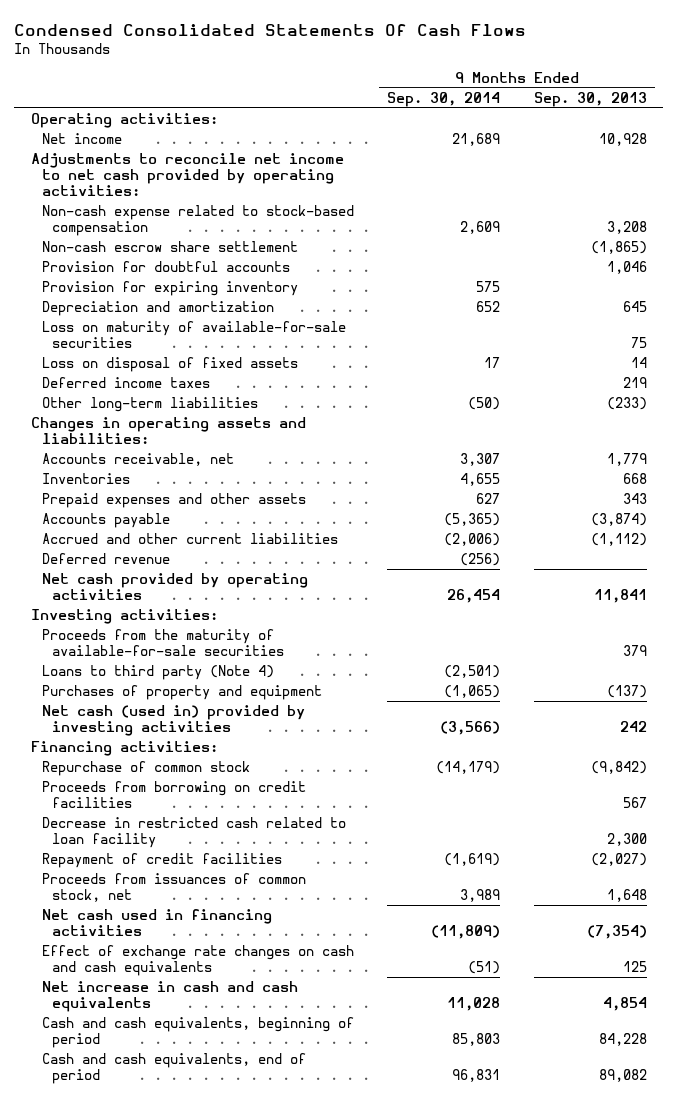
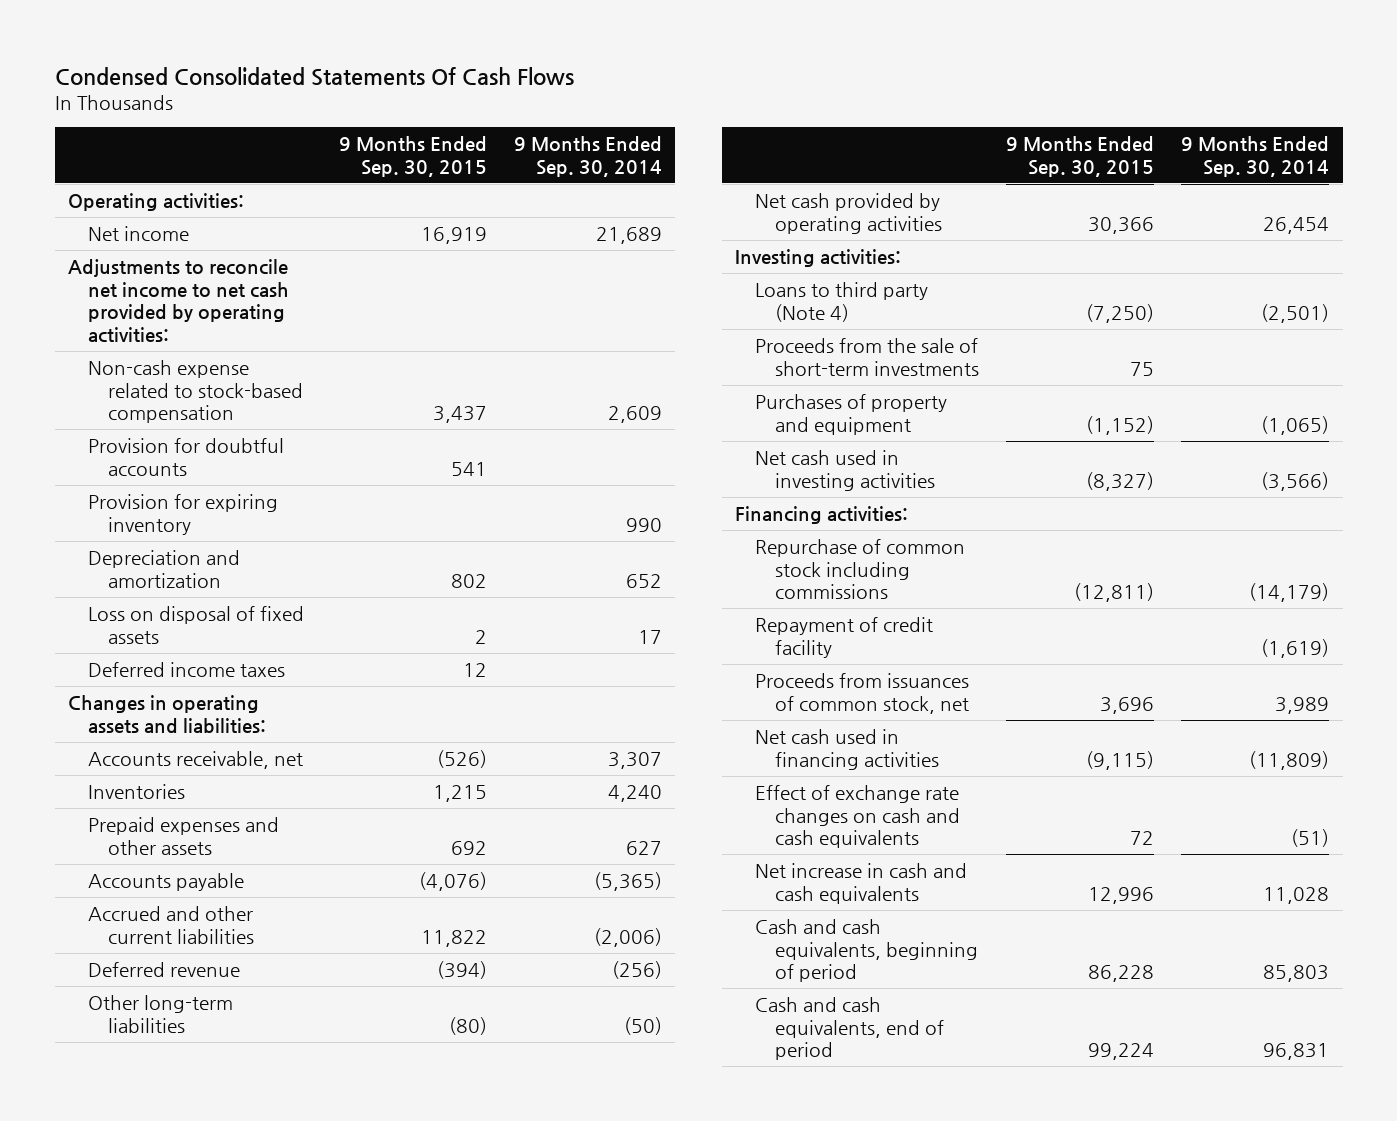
- | 9 Months Ended Sep. 30, 2014 | 9 Months Ended Sep. 30, 2013
+ | 9 Months Ended Sep. 30, 2015 | 9 Months Ended Sep. 30, 2014
- Non-cash escrow share settlement | | (1,865)
- Provision for expiring inventory | 575 |
+ Provision for expiring inventory | | 990
- Loss on maturity of available-for-sale securities | | 75
- Inventories | 4,655 | 668
+ Inventories | 1,215 | 4,240
moved down: Other long-term liabilities | (80) | (50)
- Proceeds from the maturity of available-for-sale securities | | 379
+ Proceeds from the sale of short-term investments | 75 |
- Net cash (used in) provided by investing activities | (3,566) | 242
+ Net cash used in investing activities | (8,327) | (3,566)
- Repurchase of common stock | (14,179) | (9,842)
- Proceeds from borrowing on credit facilities | | 567
- Decrease in restricted cash related to loan facility | | 2,300
- Repayment of credit facilities | (1,619) | (2,027)
+ Repurchase of common stock including commissions | (12,811) | (14,179)
+ Repayment of credit facility | | (1,619)

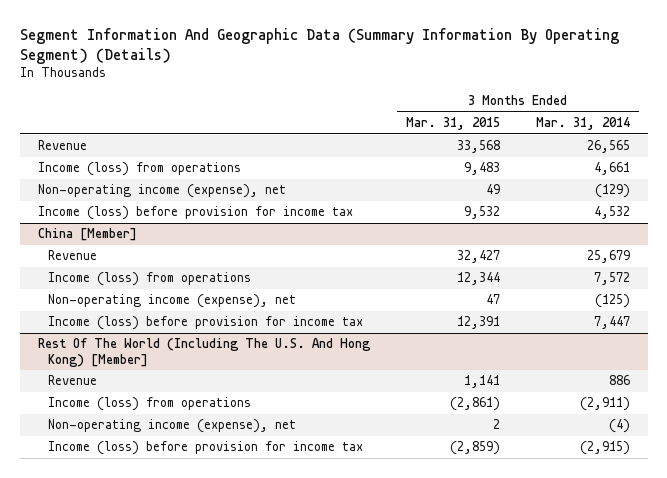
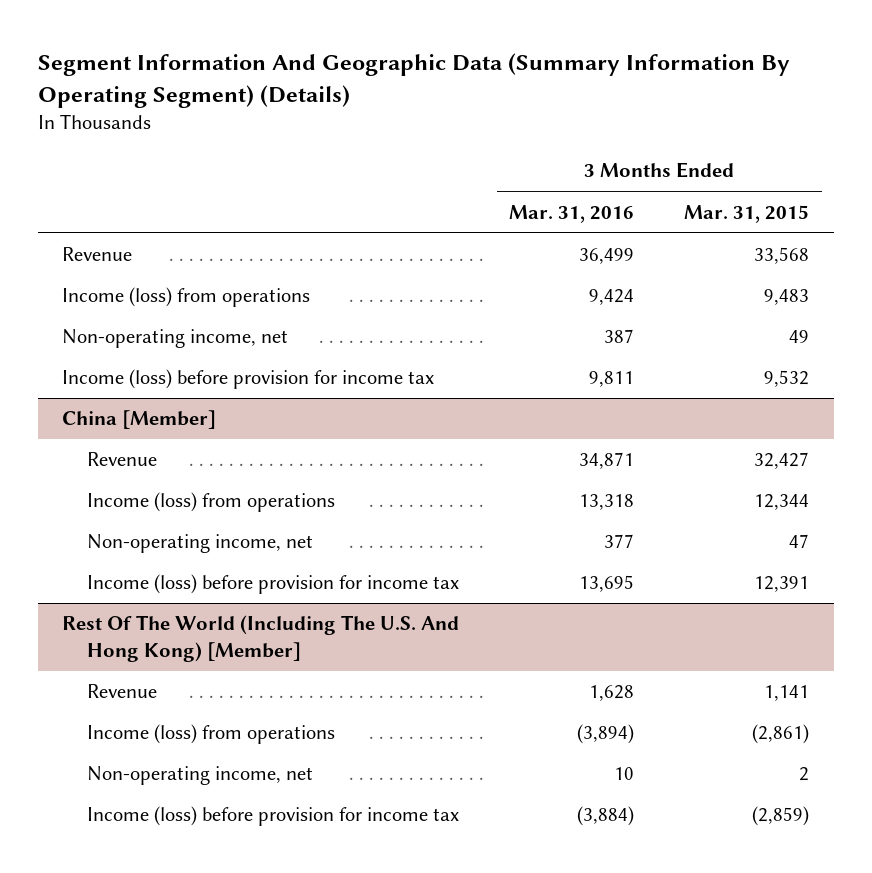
- | 3 Months Ended Mar. 31, 2015 | 3 Months Ended Mar. 31, 2014
+ | 3 Months Ended Mar. 31, 2016 | 3 Months Ended Mar. 31, 2015
- Non-operating income (expense), net | 49 | (129)
+ Non-operating income, net | 387 | 49
@ China [Member]
- Non-operating income (expense), net | 47 | (125)
+ Non-operating income, net | 377 | 47
@ Rest Of The World (Including The U.S. And Hong Kong) [Member]
- Non-operating income (expense), net | 2 | (4)
+ Non-operating income, net | 10 | 2

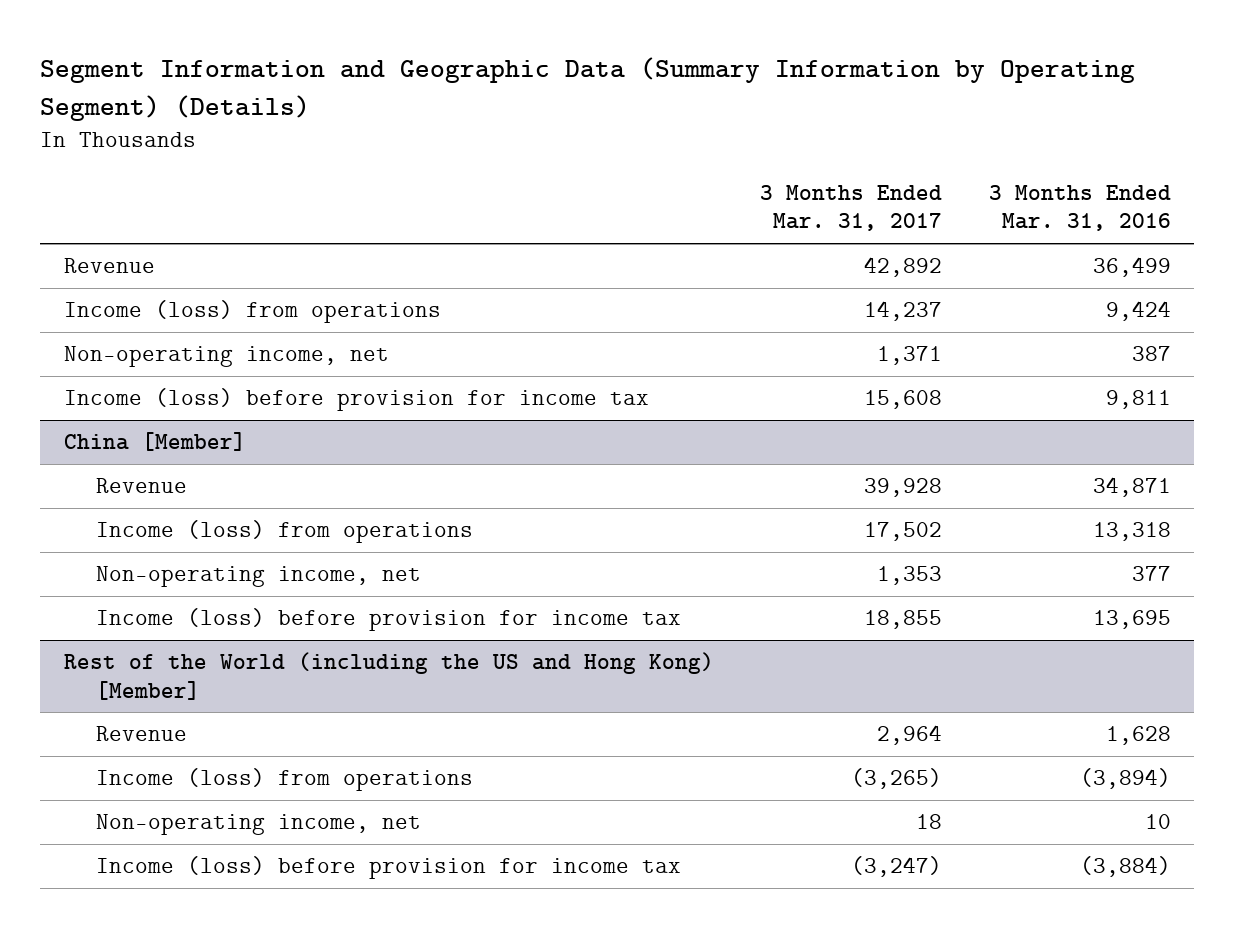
- Segment Information And Geographic Data (Summary Information By Operating Segment) (Details)
+ Segment Information and Geographic Data (Summary Information by Operating Segment) (Details)
- | 3 Months Ended Mar. 31, 2016 | 3 Months Ended Mar. 31, 2015
+ | 3 Months Ended Mar. 31, 2017 | 3 Months Ended Mar. 31, 2016
- Rest Of The World (Including The U.S. And Hong Kong) [Member]
+ Rest of the World (including the US and Hong Kong) [Member]

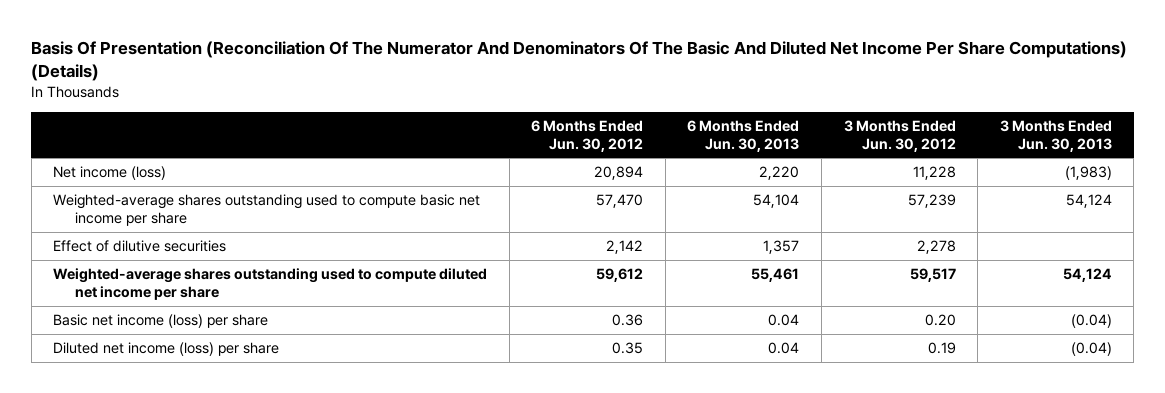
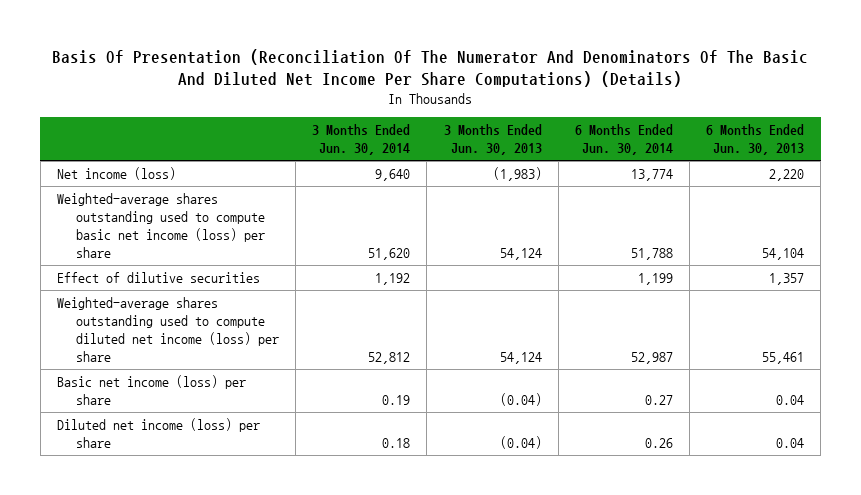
- | 6 Months Ended Jun. 30, 2012 | 6 Months Ended Jun. 30, 2013 | 3 Months Ended Jun. 30, 2012 | 3 Months Ended Jun. 30, 2013
+ | 3 Months Ended Jun. 30, 2014 | 3 Months Ended Jun. 30, 2013 | 6 Months Ended Jun. 30, 2014 | 6 Months Ended Jun. 30, 2013
- Weighted-average shares outstanding used to compute basic net income per share | 57,470 | 54,104 | 57,239 | 54,124
+ Weighted-average shares outstanding used to compute basic net income (loss) per share | 51,620 | 54,124 | 51,788 | 54,104
- Weighted-average shares outstanding used to compute diluted net income per share | 59,612 | 55,461 | 59,517 | 54,124
+ Weighted-average shares outstanding used to compute diluted net income (loss) per share | 52,812 | 54,124 | 52,987 | 55,461

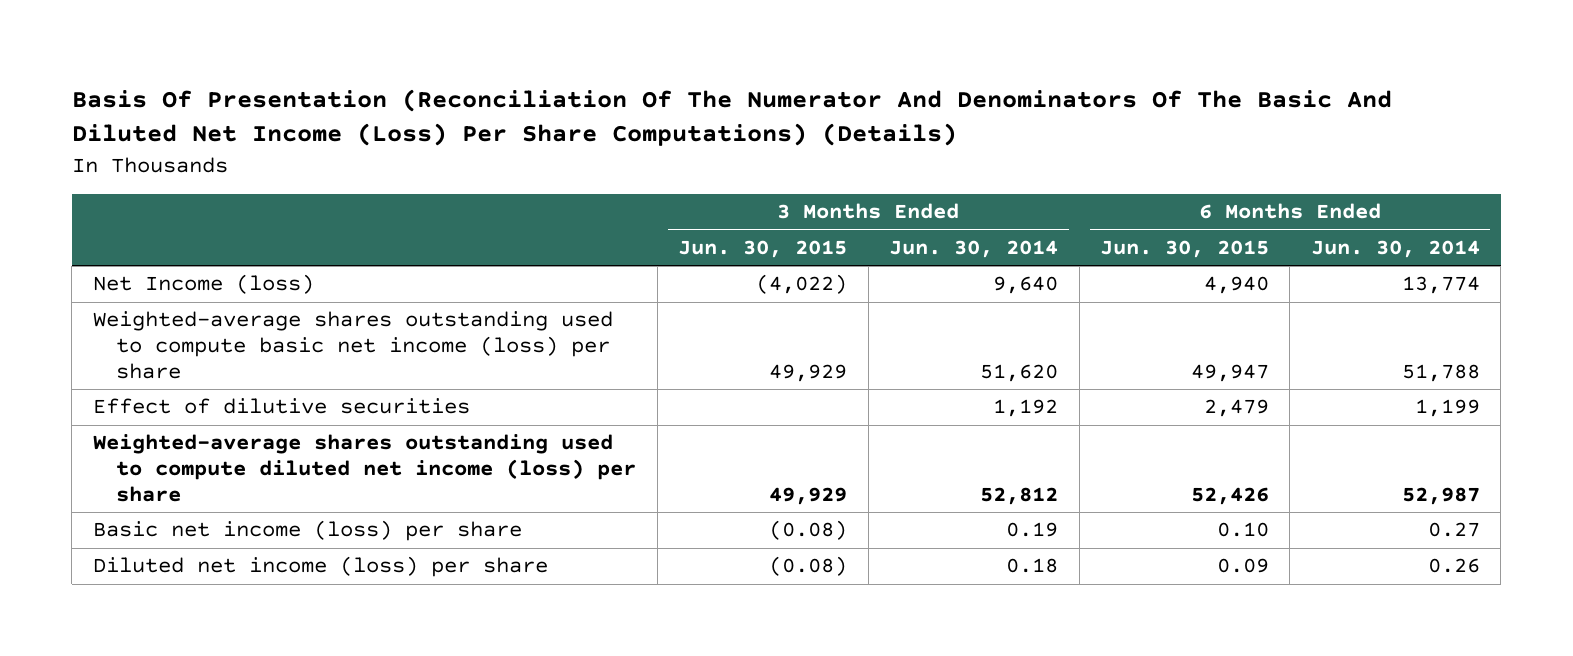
- Basis Of Presentation (Reconciliation Of The Numerator And Denominators Of The Basic And Diluted Net Income Per Share Computations) (Details)
+ Basis Of Presentation (Reconciliation Of The Numerator And Denominators Of The Basic And Diluted Net Income (Loss) Per Share Computations) (Details)
- | 3 Months Ended Jun. 30, 2014 | 3 Months Ended Jun. 30, 2013 | 6 Months Ended Jun. 30, 2014 | 6 Months Ended Jun. 30, 2013
+ | 3 Months Ended Jun. 30, 2015 | 3 Months Ended Jun. 30, 2014 | 6 Months Ended Jun. 30, 2015 | 6 Months Ended Jun. 30, 2014
- Net income (loss) | 9,640 | (1,983) | 13,774 | 2,220
+ Net Income (loss) | (4,022) | 9,640 | 4,940 | 13,774

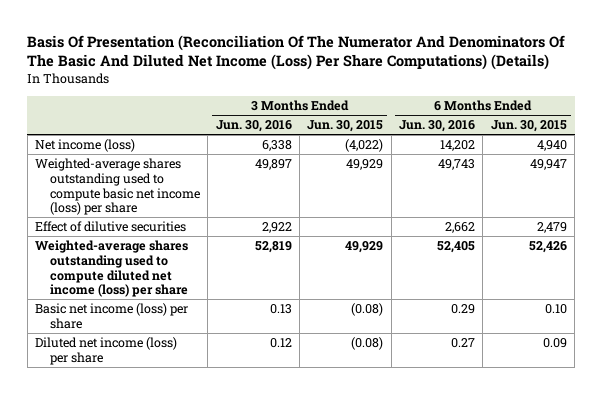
- | 3 Months Ended Jun. 30, 2015 | 3 Months Ended Jun. 30, 2014 | 6 Months Ended Jun. 30, 2015 | 6 Months Ended Jun. 30, 2014
+ | 3 Months Ended Jun. 30, 2016 | 3 Months Ended Jun. 30, 2015 | 6 Months Ended Jun. 30, 2016 | 6 Months Ended Jun. 30, 2015
- Net Income (loss) | (4,022) | 9,640 | 4,940 | 13,774
+ Net income (loss) | 6,338 | (4,022) | 14,202 | 4,940

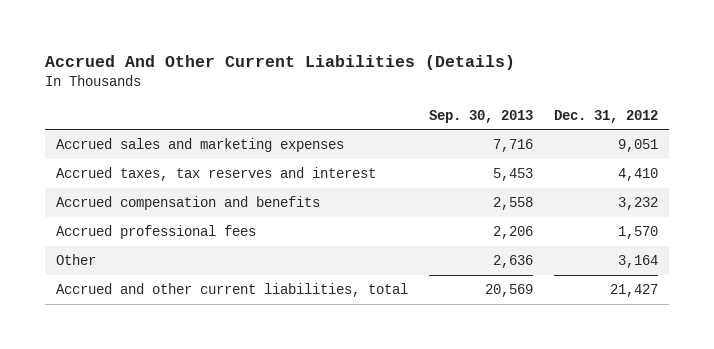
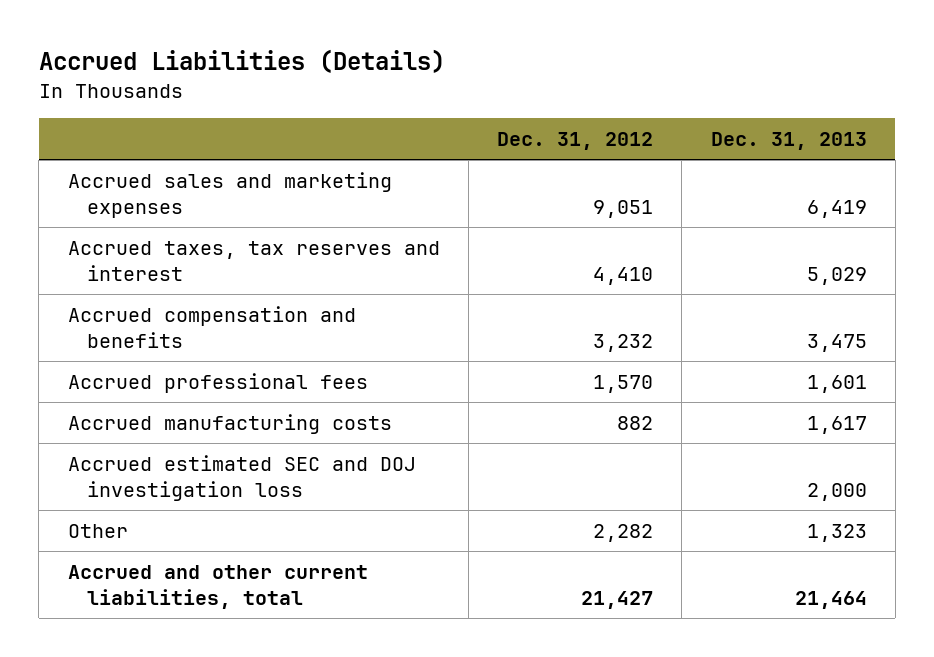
- Accrued And Other Current Liabilities (Details)
+ Accrued Liabilities (Details)
- | Sep. 30, 2013 | Dec. 31, 2012
+ | Dec. 31, 2012 | Dec. 31, 2013
- Other | 2,636 | 3,164
+ Accrued manufacturing costs | 882 | 1,617
+ Accrued estimated SEC and DOJ investigation loss | | 2,000
+ Other | 2,282 | 1,323

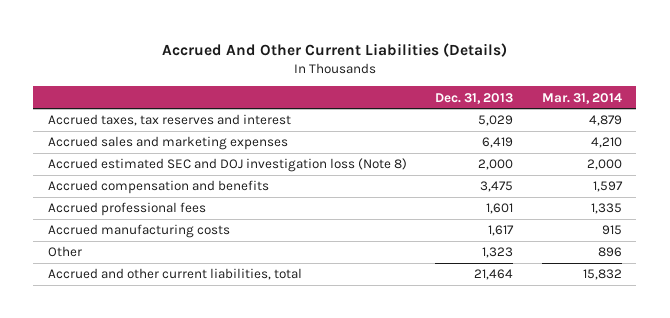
- Accrued Liabilities (Details)
+ Accrued And Other Current Liabilities (Details)
- | Dec. 31, 2012 | Dec. 31, 2013
+ | Dec. 31, 2013 | Mar. 31, 2014
moved down: Accrued sales and marketing expenses | 6,419 | 4,210
+ Accrued estimated SEC and DOJ investigation loss (Note 8) | 2,000 | 2,000
- Accrued estimated SEC and DOJ investigation loss | | 2,000

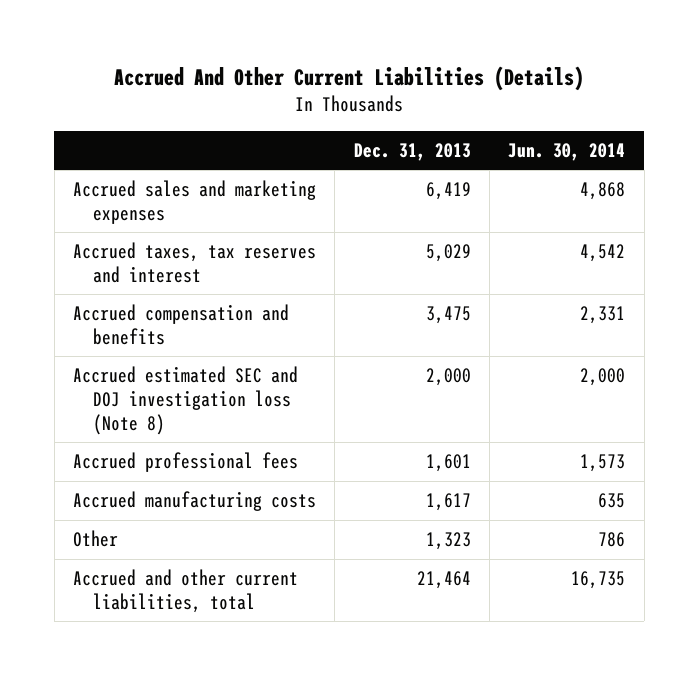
- | Dec. 31, 2013 | Mar. 31, 2014
+ | Dec. 31, 2013 | Jun. 30, 2014
moved down: Accrued taxes, tax reserves and interest | 5,029 | 4,542
moved down: Accrued estimated SEC and DOJ investigation loss (Note 8) | 2,000 | 2,000

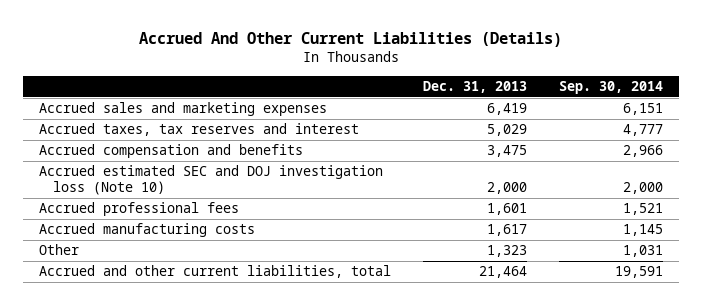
- | Dec. 31, 2013 | Jun. 30, 2014
+ | Dec. 31, 2013 | Sep. 30, 2014
- Accrued estimated SEC and DOJ investigation loss (Note 8) | 2,000 | 2,000
+ Accrued estimated SEC and DOJ investigation loss (Note 10) | 2,000 | 2,000

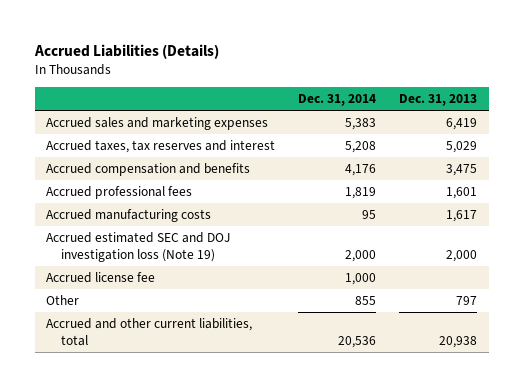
- Accrued And Other Current Liabilities (Details)
+ Accrued Liabilities (Details)
- | Dec. 31, 2013 | Sep. 30, 2014
+ | Dec. 31, 2014 | Dec. 31, 2013
- Accrued estimated SEC and DOJ investigation loss (Note 10) | 2,000 | 2,000
- Other | 1,323 | 1,031
- Accrued and other current liabilities, total | 21,464 | 19,591
+ Accrued estimated SEC and DOJ investigation loss (Note 19) | 2,000 | 2,000
+ Accrued license fee | 1,000 |
+ Other | 855 | 797
+ Accrued and other current liabilities, total | 20,536 | 20,938

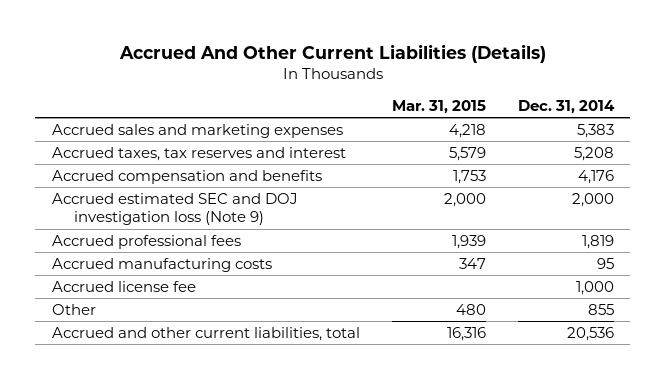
- Accrued Liabilities (Details)
+ Accrued And Other Current Liabilities (Details)
- | Dec. 31, 2014 | Dec. 31, 2013
+ | Mar. 31, 2015 | Dec. 31, 2014
+ Accrued estimated SEC and DOJ investigation loss (Note 9) | 2,000 | 2,000
- Accrued estimated SEC and DOJ investigation loss (Note 19) | 2,000 | 2,000

